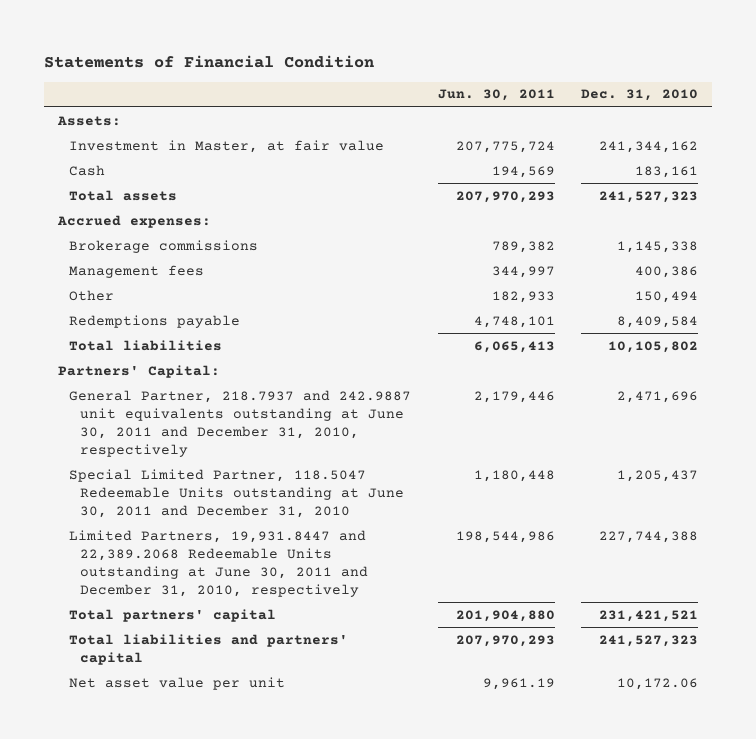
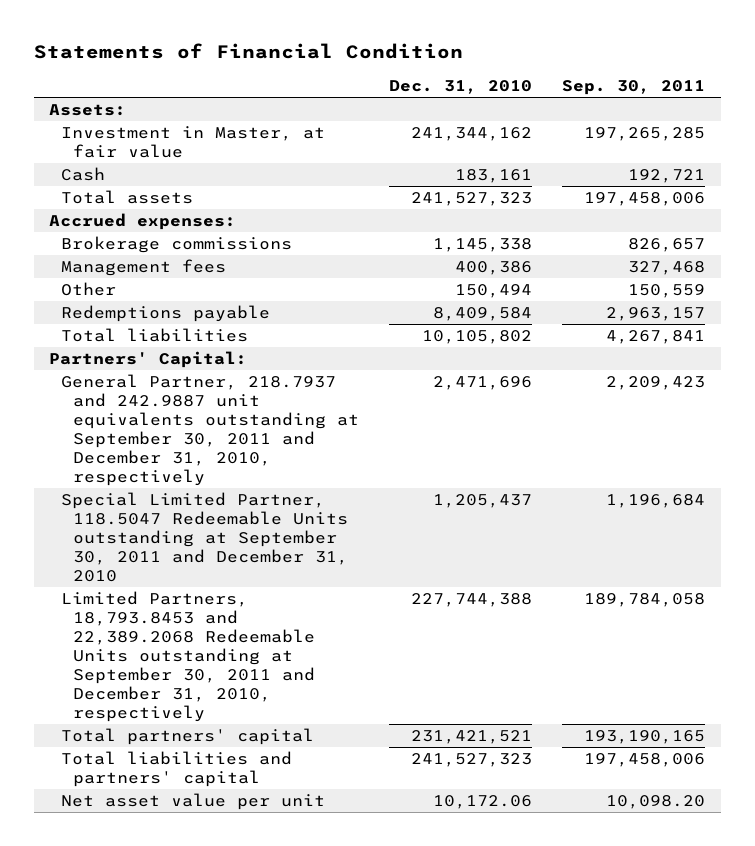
- | Jun. 30, 2011 | Dec. 31, 2010
+ | Dec. 31, 2010 | Sep. 30, 2011
- General Partner, 218.7937 and 242.9887 unit equivalents outstanding at June 30, 2011 and December 31, 2010, respectively | 2,179,446 | 2,471,696
- Special Limited Partner, 118.5047 Redeemable Units outstanding at June 30, 2011 and December 31, 2010 | 1,180,448 | 1,205,437
- Limited Partners, 19,931.8447 and 22,389.2068 Redeemable Units outstanding at June 30, 2011 and December 31, 2010, respectively | 198,544,986 | 227,744,388
+ General Partner, 218.7937 and 242.9887 unit equivalents outstanding at September 30, 2011 and December 31, 2010, respectively | 2,471,696 | 2,209,423
+ Special Limited Partner, 118.5047 Redeemable Units outstanding at September 30, 2011 and December 31, 2010 | 1,205,437 | 1,196,684
+ Limited Partners, 18,793.8453 and 22,389.2068 Redeemable Units outstanding at September 30, 2011 and December 31, 2010, respectively | 227,744,388 | 189,784,058

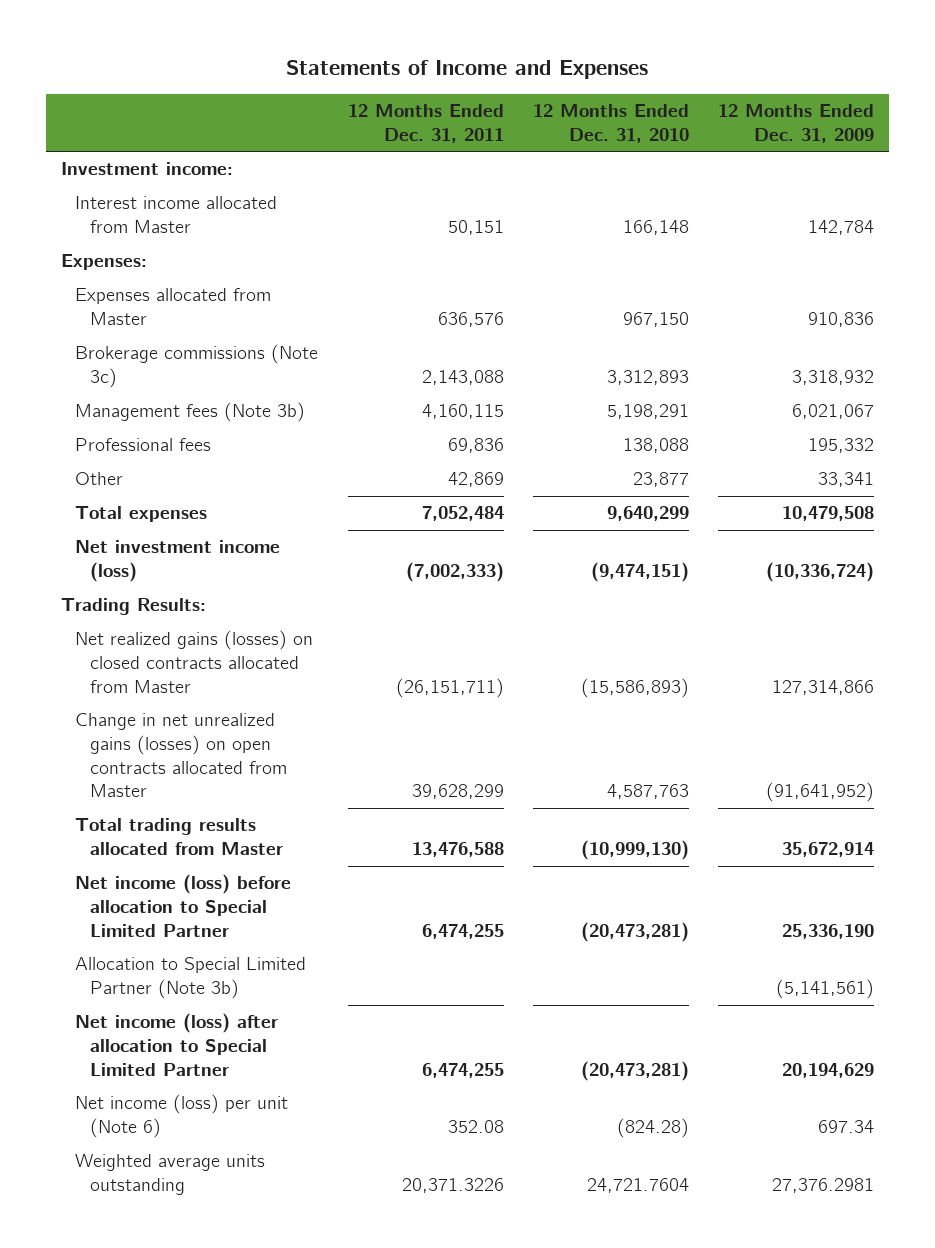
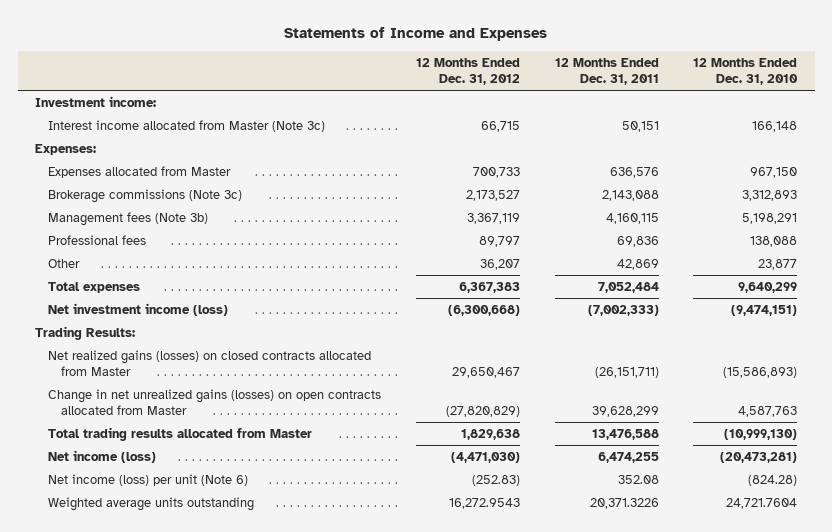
- | 12 Months Ended Dec. 31, 2011 | 12 Months Ended Dec. 31, 2010 | 12 Months Ended Dec. 31, 2009
+ | 12 Months Ended Dec. 31, 2012 | 12 Months Ended Dec. 31, 2011 | 12 Months Ended Dec. 31, 2010
- Interest income allocated from Master | 50,151 | 166,148 | 142,784
+ Interest income allocated from Master (Note 3c) | 66,715 | 50,151 | 166,148
- Net income (loss) before allocation to Special Limited Partner | 6,474,255 | (20,473,281) | 25,336,190
- Allocation to Special Limited Partner (Note 3b) | | | (5,141,561)
- Net income (loss) after allocation to Special Limited Partner | 6,474,255 | (20,473,281) | 20,194,629
+ Net income (loss) | (4,471,030) | 6,474,255 | (20,473,281)

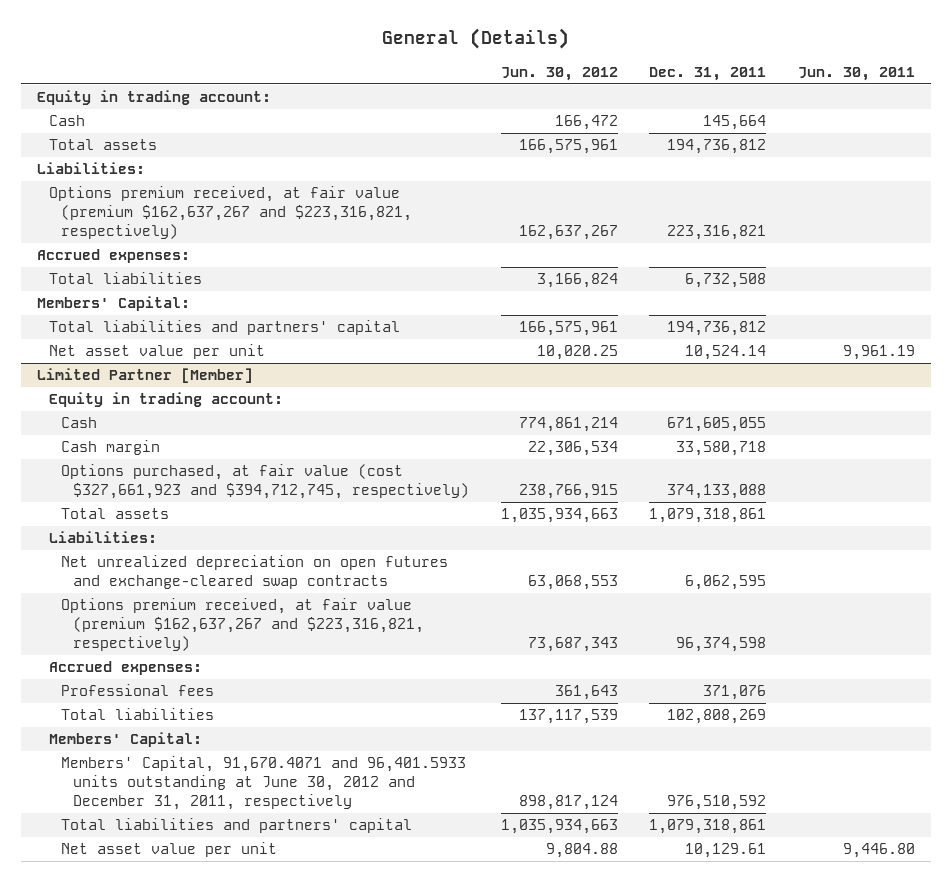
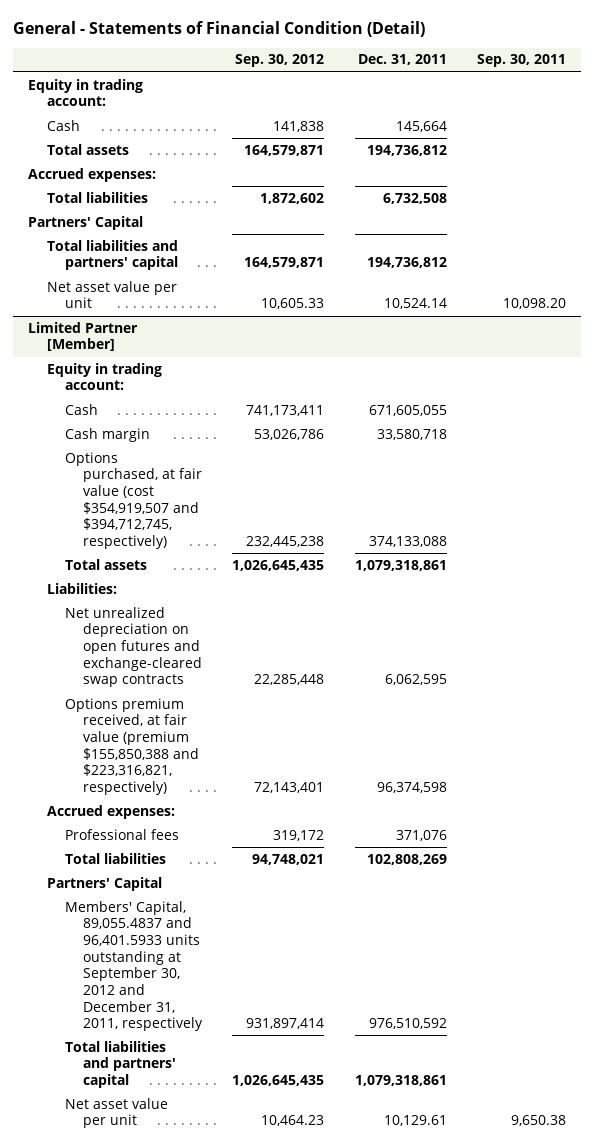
- General (Details)
+ General - Statements of Financial Condition (Detail)
- | Jun. 30, 2012 | Dec. 31, 2011 | Jun. 30, 2011
+ | Sep. 30, 2012 | Dec. 31, 2011 | Sep. 30, 2011
- Liabilities:
- Options premium received, at fair value (premium $162,637,267 and $223,316,821, respectively) | 162,637,267 | 223,316,821 |
- Members' Capital:
+ Partners' Capital
@ Limited Partner [Member]
- Options purchased, at fair value (cost $327,661,923 and $394,712,745, respectively) | 238,766,915 | 374,133,088 |
+ Options purchased, at fair value (cost $354,919,507 and $394,712,745, respectively) | 232,445,238 | 374,133,088 |
- Options premium received, at fair value (premium $162,637,267 and $223,316,821, respectively) | 73,687,343 | 96,374,598 |
+ Options premium received, at fair value (premium $155,850,388 and $223,316,821, respectively) | 72,143,401 | 96,374,598 |
- Members' Capital:
- Members' Capital, 91,670.4071 and 96,401.5933 units outstanding at June 30, 2012 and December 31, 2011, respectively | 898,817,124 | 976,510,592 |
+ Partners' Capital
+ Members' Capital, 89,055.4837 and 96,401.5933 units outstanding at September 30, 2012 and December 31, 2011, respectively | 931,897,414 | 976,510,592 |

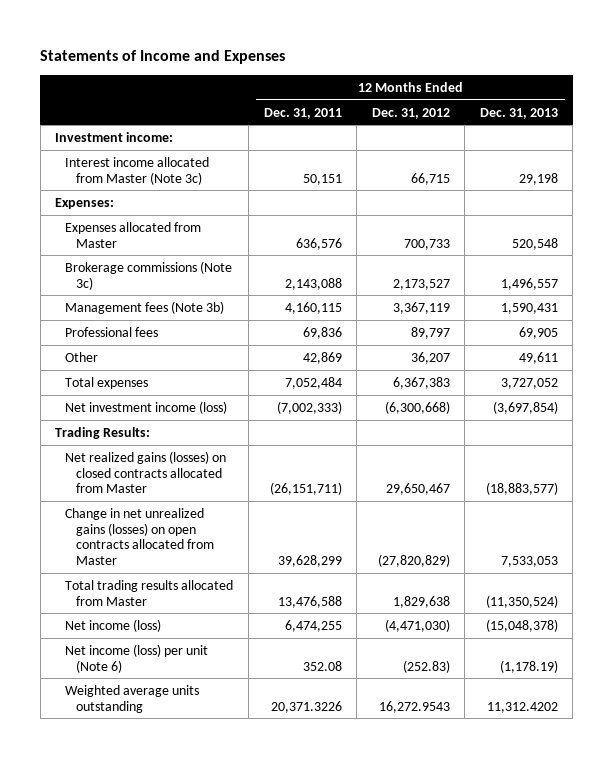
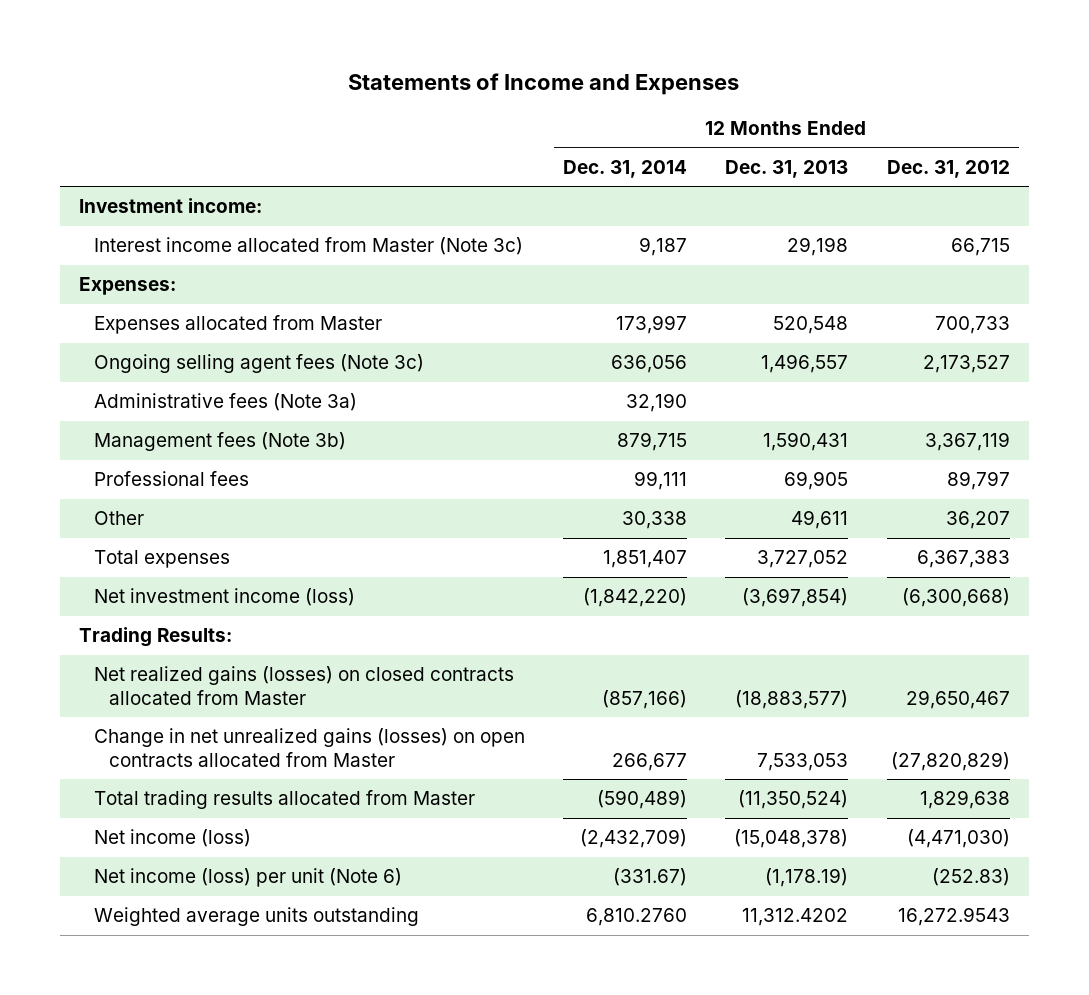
- | 12 Months Ended Dec. 31, 2011 | 12 Months Ended Dec. 31, 2012 | 12 Months Ended Dec. 31, 2013
+ | 12 Months Ended Dec. 31, 2014 | 12 Months Ended Dec. 31, 2013 | 12 Months Ended Dec. 31, 2012
- Brokerage commissions (Note 3c) | 2,143,088 | 2,173,527 | 1,496,557
+ Ongoing selling agent fees (Note 3c) | 636,056 | 1,496,557 | 2,173,527
+ Administrative fees (Note 3a) | 32,190 | |

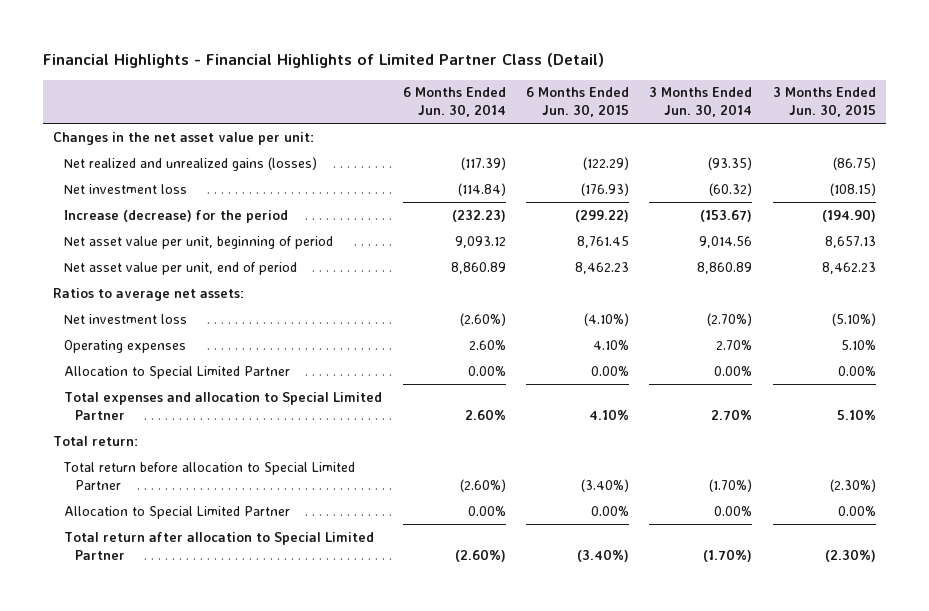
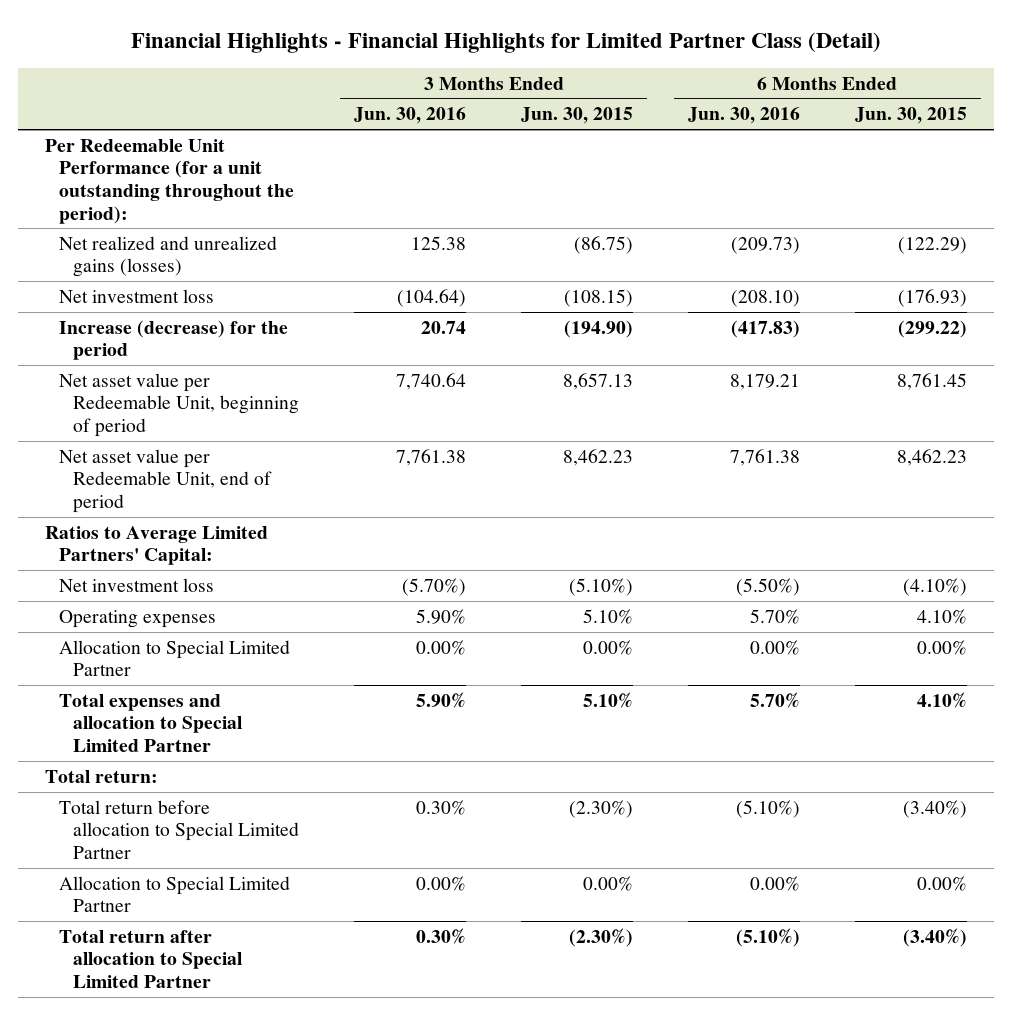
- Financial Highlights - Financial Highlights of Limited Partner Class (Detail)
+ Financial Highlights - Financial Highlights for Limited Partner Class (Detail)
- | 6 Months Ended Jun. 30, 2014 | 6 Months Ended Jun. 30, 2015 | 3 Months Ended Jun. 30, 2014 | 3 Months Ended Jun. 30, 2015
+ | 3 Months Ended Jun. 30, 2016 | 3 Months Ended Jun. 30, 2015 | 6 Months Ended Jun. 30, 2016 | 6 Months Ended Jun. 30, 2015
- Changes in the net asset value per unit:
+ Per Redeemable Unit Performance (for a unit outstanding throughout the period):
- Net asset value per unit, beginning of period | 9,093.12 | 8,761.45 | 9,014.56 | 8,657.13
- Net asset value per unit, end of period | 8,860.89 | 8,462.23 | 8,860.89 | 8,462.23
- Ratios to average net assets:
+ Net asset value per Redeemable Unit, beginning of period | 7,740.64 | 8,657.13 | 8,179.21 | 8,761.45
+ Net asset value per Redeemable Unit, end of period | 7,761.38 | 8,462.23 | 7,761.38 | 8,462.23
+ Ratios to Average Limited Partners' Capital:

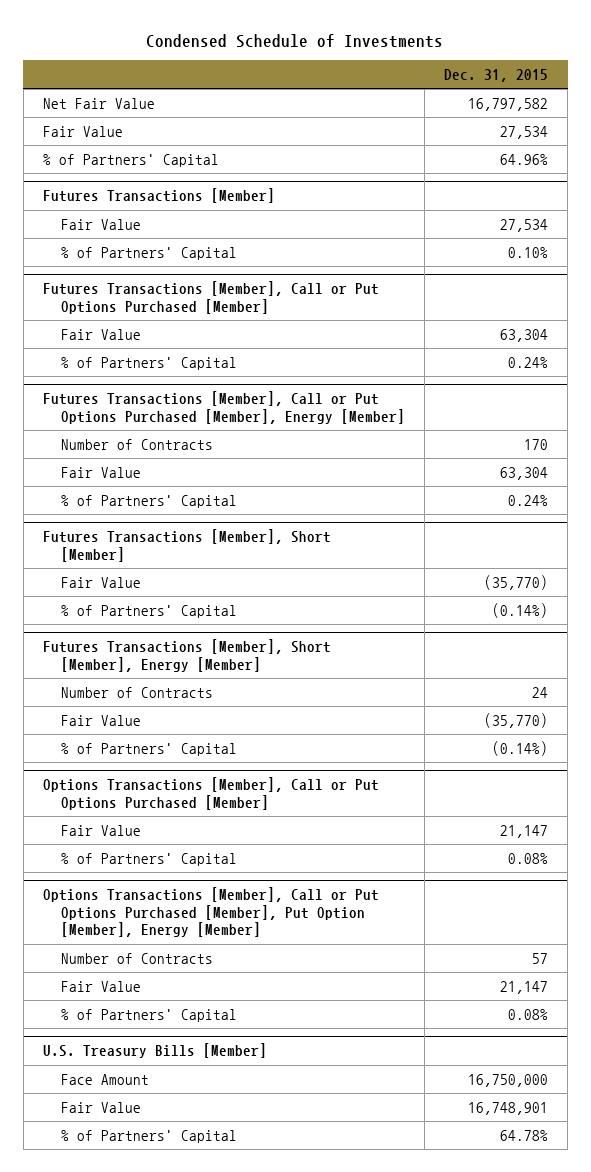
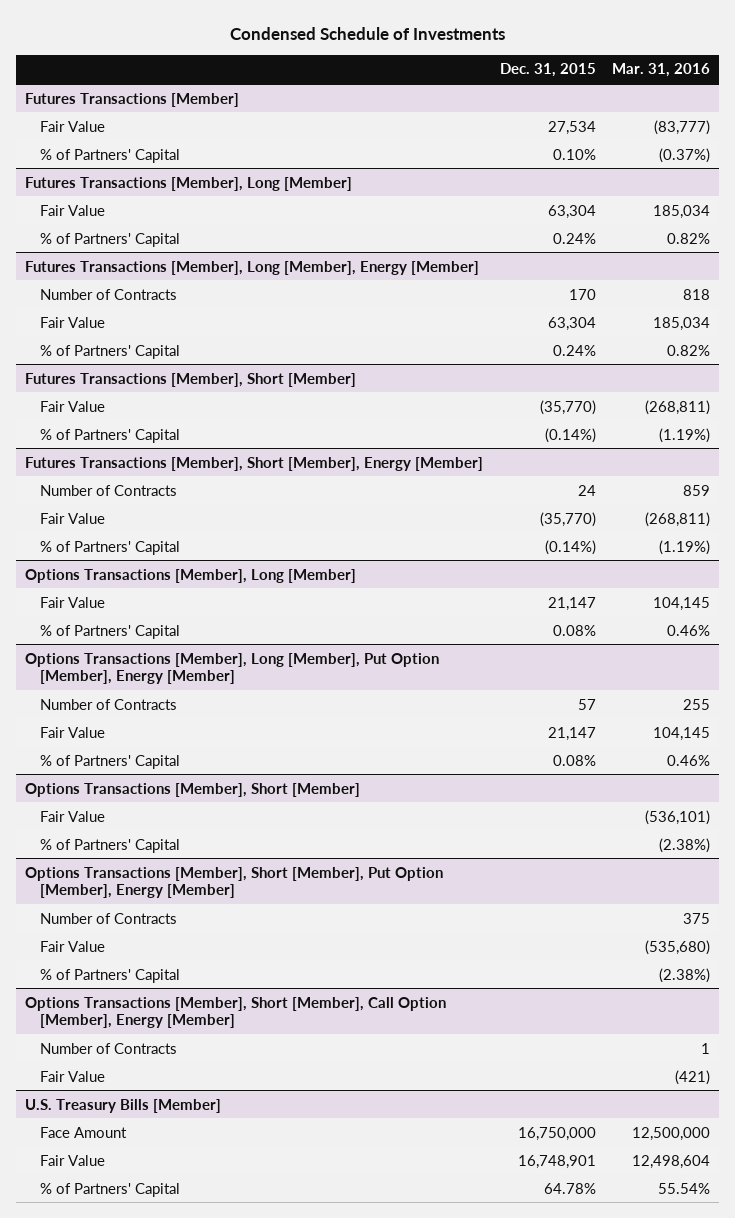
- | Dec. 31, 2015
+ | Dec. 31, 2015 | Mar. 31, 2016
- Net Fair Value | 16,797,582
- Fair Value | 27,534
- % of Partners' Capital | 64.96%
- Futures Transactions [Member], Call or Put Options Purchased [Member]
+ Futures Transactions [Member], Long [Member]
- Futures Transactions [Member], Call or Put Options Purchased [Member], Energy [Member]
+ Futures Transactions [Member], Long [Member], Energy [Member]
- Options Transactions [Member], Call or Put Options Purchased [Member]
+ Options Transactions [Member], Long [Member]
- Options Transactions [Member], Call or Put Options Purchased [Member], Put Option [Member], Energy [Member]
+ Options Transactions [Member], Long [Member], Put Option [Member], Energy [Member]
+ Options Transactions [Member], Short [Member]
+ Fair Value | | (536,101)
+ % of Partners' Capital | | (2.38%)
+ Options Transactions [Member], Short [Member], Put Option [Member], Energy [Member]
+ Number of Contracts | | 375
+ Fair Value | | (535,680)
+ % of Partners' Capital | | (2.38%)
+ Options Transactions [Member], Short [Member], Call Option [Member], Energy [Member]
+ Number of Contracts | | 1
+ Fair Value | | (421)

